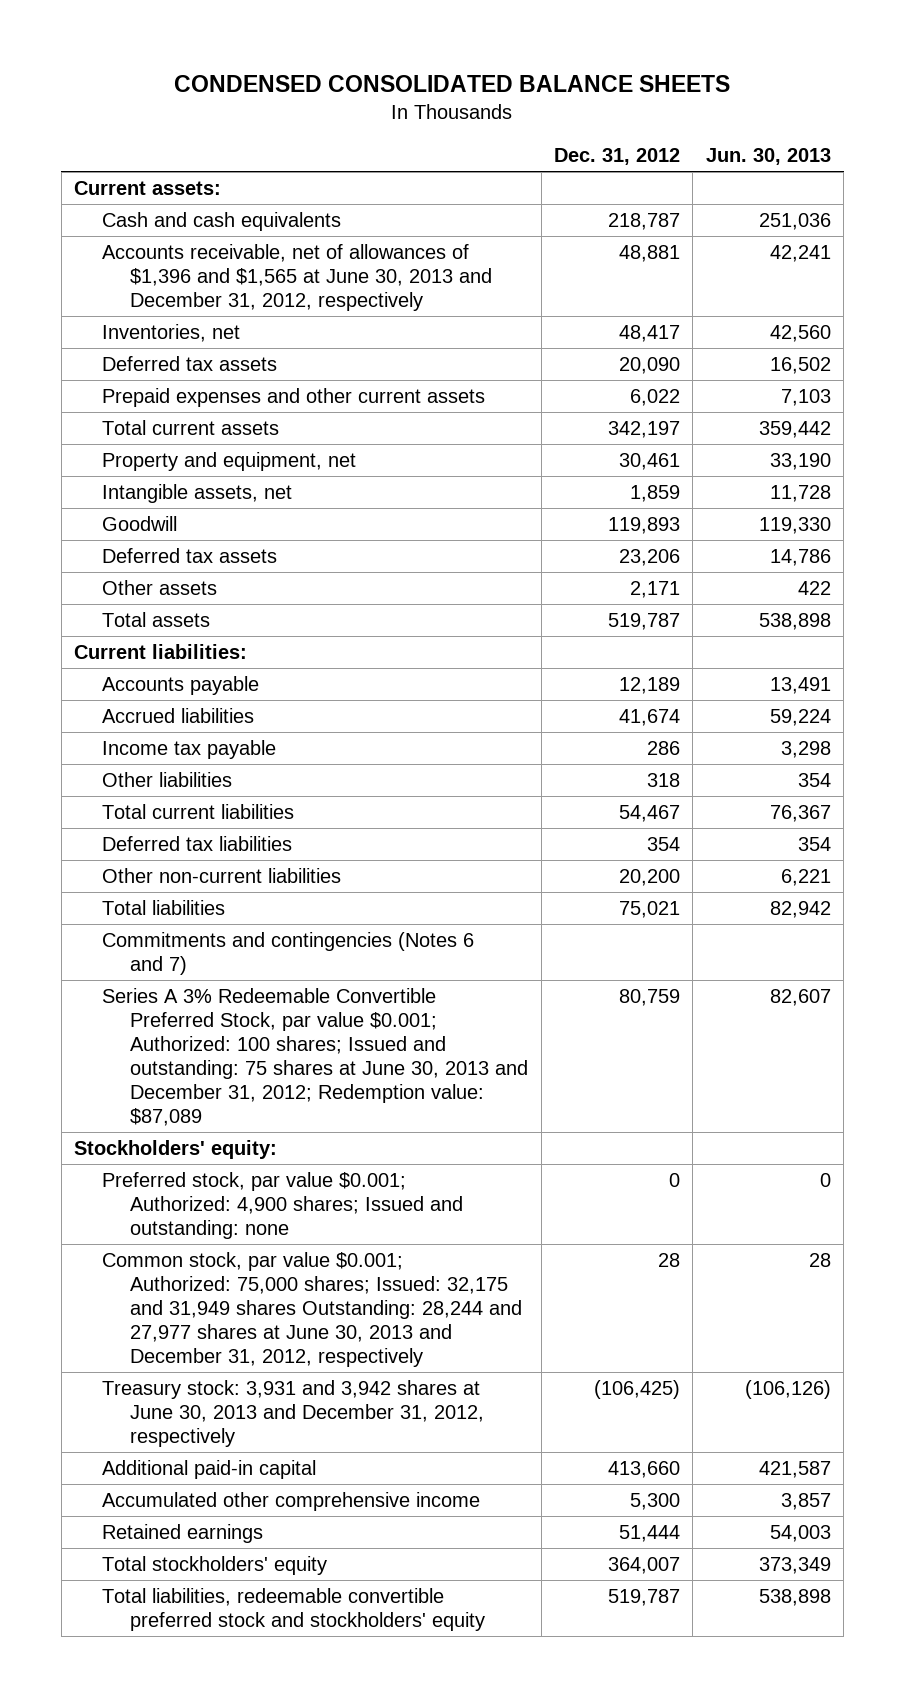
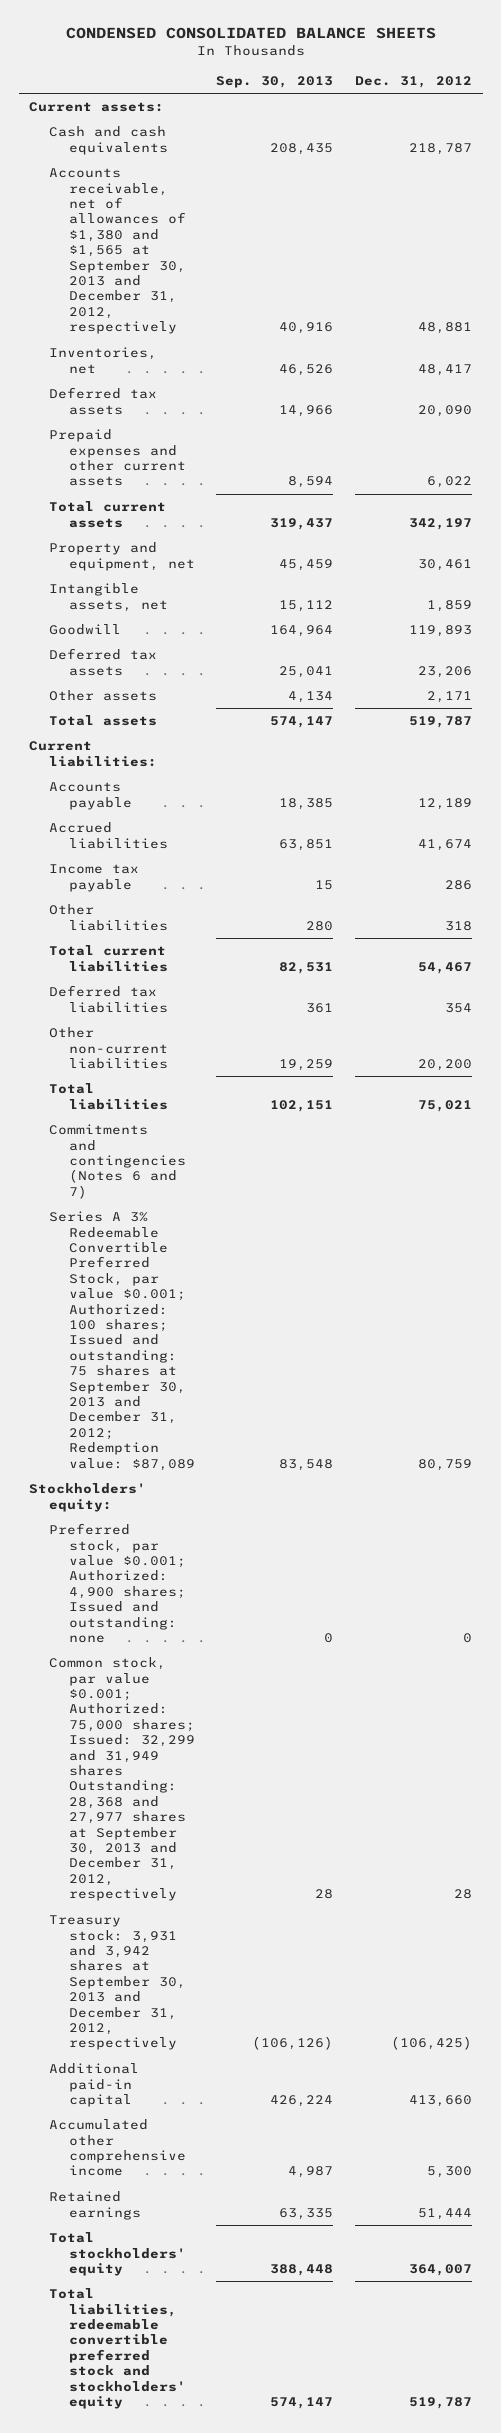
- | Dec. 31, 2012 | Jun. 30, 2013
+ | Sep. 30, 2013 | Dec. 31, 2012
- Accounts receivable, net of allowances of $1,396 and $1,565 at June 30, 2013 and December 31, 2012, respectively | 48,881 | 42,241
+ Accounts receivable, net of allowances of $1,380 and $1,565 at September 30, 2013 and December 31, 2012, respectively | 40,916 | 48,881
- Series A 3% Redeemable Convertible Preferred Stock, par value $0.001; Authorized: 100 shares; Issued and outstanding: 75 shares at June 30, 2013 and December 31, 2012; Redemption value: $87,089 | 80,759 | 82,607
+ Series A 3% Redeemable Convertible Preferred Stock, par value $0.001; Authorized: 100 shares; Issued and outstanding: 75 shares at September 30, 2013 and December 31, 2012; Redemption value: $87,089 | 83,548 | 80,759
- Common stock, par value $0.001; Authorized: 75,000 shares; Issued: 32,175 and 31,949 shares Outstanding: 28,244 and 27,977 shares at June 30, 2013 and December 31, 2012, respectively | 28 | 28
- Treasury stock: 3,931 and 3,942 shares at June 30, 2013 and December 31, 2012, respectively | (106,425) | (106,126)
+ Common stock, par value $0.001; Authorized: 75,000 shares; Issued: 32,299 and 31,949 shares Outstanding: 28,368 and 27,977 shares at September 30, 2013 and December 31, 2012, respectively | 28 | 28
+ Treasury stock: 3,931 and 3,942 shares at September 30, 2013 and December 31, 2012, respectively | (106,126) | (106,425)

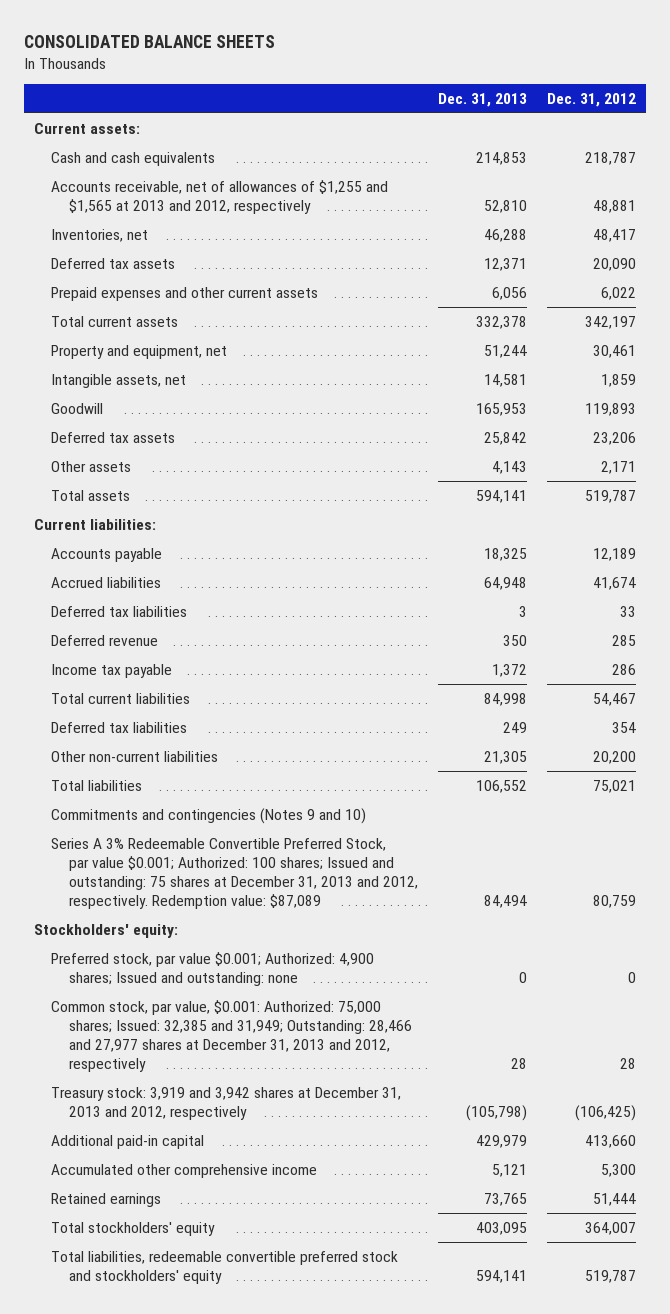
- CONDENSED CONSOLIDATED BALANCE SHEETS
+ CONSOLIDATED BALANCE SHEETS
- | Sep. 30, 2013 | Dec. 31, 2012
+ | Dec. 31, 2013 | Dec. 31, 2012
- Accounts receivable, net of allowances of $1,380 and $1,565 at September 30, 2013 and December 31, 2012, respectively | 40,916 | 48,881
+ Accounts receivable, net of allowances of $1,255 and $1,565 at 2013 and 2012, respectively | 52,810 | 48,881
+ Deferred tax liabilities | 3 | 33
+ Deferred revenue | 350 | 285
- Other liabilities | 280 | 318
- Commitments and contingencies (Notes 6 and 7)
- Series A 3% Redeemable Convertible Preferred Stock, par value $0.001; Authorized: 100 shares; Issued and outstanding: 75 shares at September 30, 2013 and December 31, 2012; Redemption value: $87,089 | 83,548 | 80,759
+ Commitments and contingencies (Notes 9 and 10)
+ Series A 3% Redeemable Convertible Preferred Stock, par value $0.001; Authorized: 100 shares; Issued and outstanding: 75 shares at December 31, 2013 and 2012, respectively. Redemption value: $87,089 | 84,494 | 80,759
- Common stock, par value $0.001; Authorized: 75,000 shares; Issued: 32,299 and 31,949 shares Outstanding: 28,368 and 27,977 shares at September 30, 2013 and December 31, 2012, respectively | 28 | 28
- Treasury stock: 3,931 and 3,942 shares at September 30, 2013 and December 31, 2012, respectively | (106,126) | (106,425)
+ Common stock, par value, $0.001: Authorized: 75,000 shares; Issued: 32,385 and 31,949; Outstanding: 28,466 and 27,977 shares at December 31, 2013 and 2012, respectively | 28 | 28
+ Treasury stock: 3,919 and 3,942 shares at December 31, 2013 and 2012, respectively | (105,798) | (106,425)

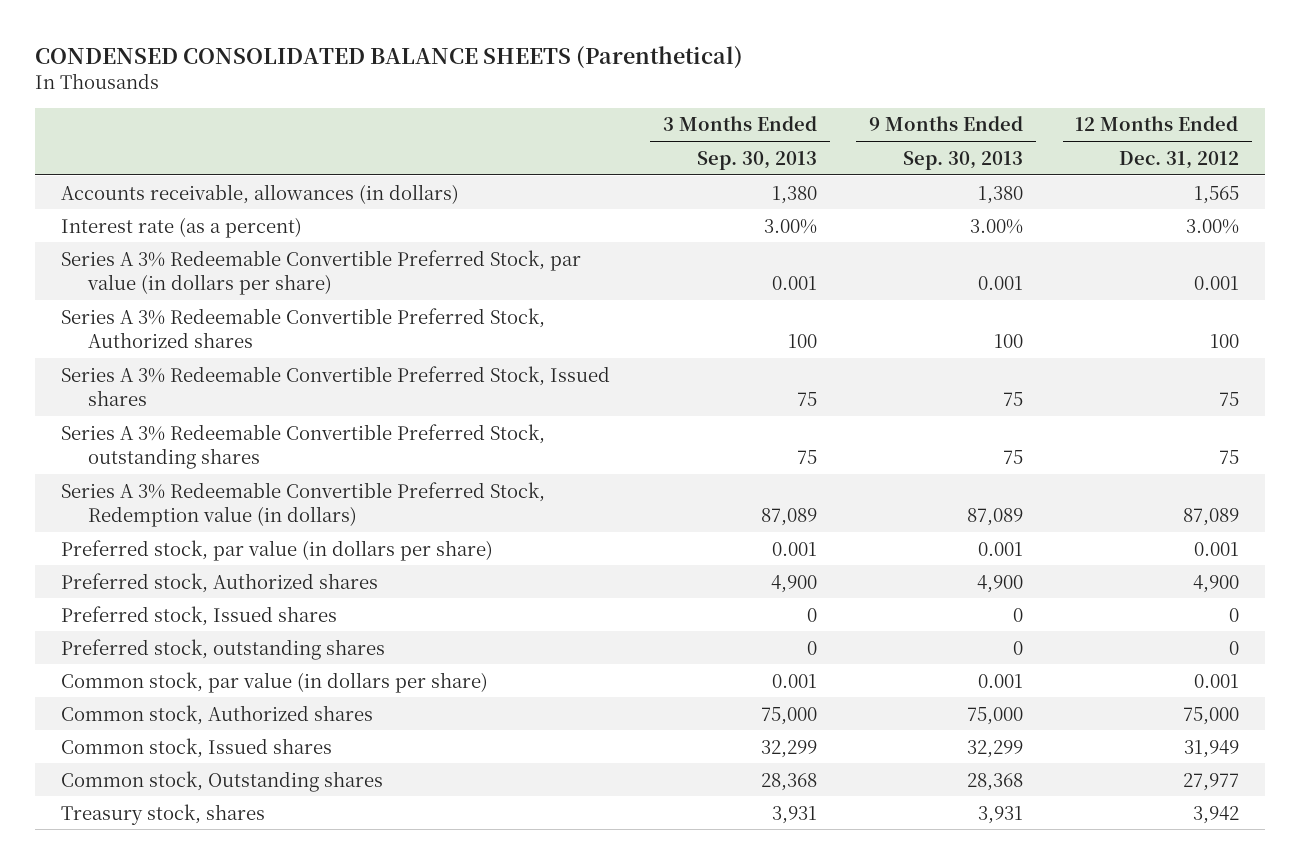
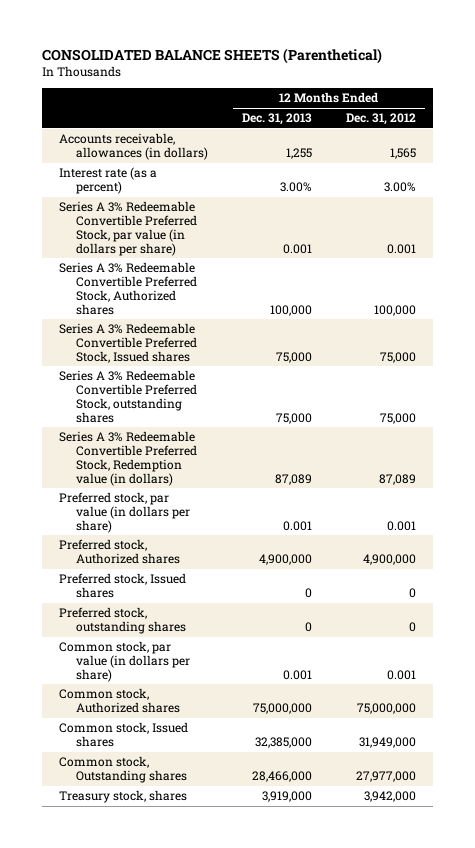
- CONDENSED CONSOLIDATED BALANCE SHEETS (Parenthetical)
+ CONSOLIDATED BALANCE SHEETS (Parenthetical)
- | 3 Months Ended Sep. 30, 2013 | 9 Months Ended Sep. 30, 2013 | 12 Months Ended Dec. 31, 2012
+ | 12 Months Ended Dec. 31, 2013 | 12 Months Ended Dec. 31, 2012
- Series A 3% Redeemable Convertible Preferred Stock, Authorized shares | 100 | 100 | 100
- Series A 3% Redeemable Convertible Preferred Stock, Issued shares | 75 | 75 | 75
- Series A 3% Redeemable Convertible Preferred Stock, outstanding shares | 75 | 75 | 75
+ Series A 3% Redeemable Convertible Preferred Stock, Authorized shares | 100,000 | 100,000
+ Series A 3% Redeemable Convertible Preferred Stock, Issued shares | 75,000 | 75,000
+ Series A 3% Redeemable Convertible Preferred Stock, outstanding shares | 75,000 | 75,000
- Preferred stock, Authorized shares | 4,900 | 4,900 | 4,900
+ Preferred stock, Authorized shares | 4,900,000 | 4,900,000
- Common stock, Authorized shares | 75,000 | 75,000 | 75,000
- Common stock, Issued shares | 32,299 | 32,299 | 31,949
- Common stock, Outstanding shares | 28,368 | 28,368 | 27,977
- Treasury stock, shares | 3,931 | 3,931 | 3,942
+ Common stock, Authorized shares | 75,000,000 | 75,000,000
+ Common stock, Issued shares | 32,385,000 | 31,949,000
+ Common stock, Outstanding shares | 28,466,000 | 27,977,000
+ Treasury stock, shares | 3,919,000 | 3,942,000

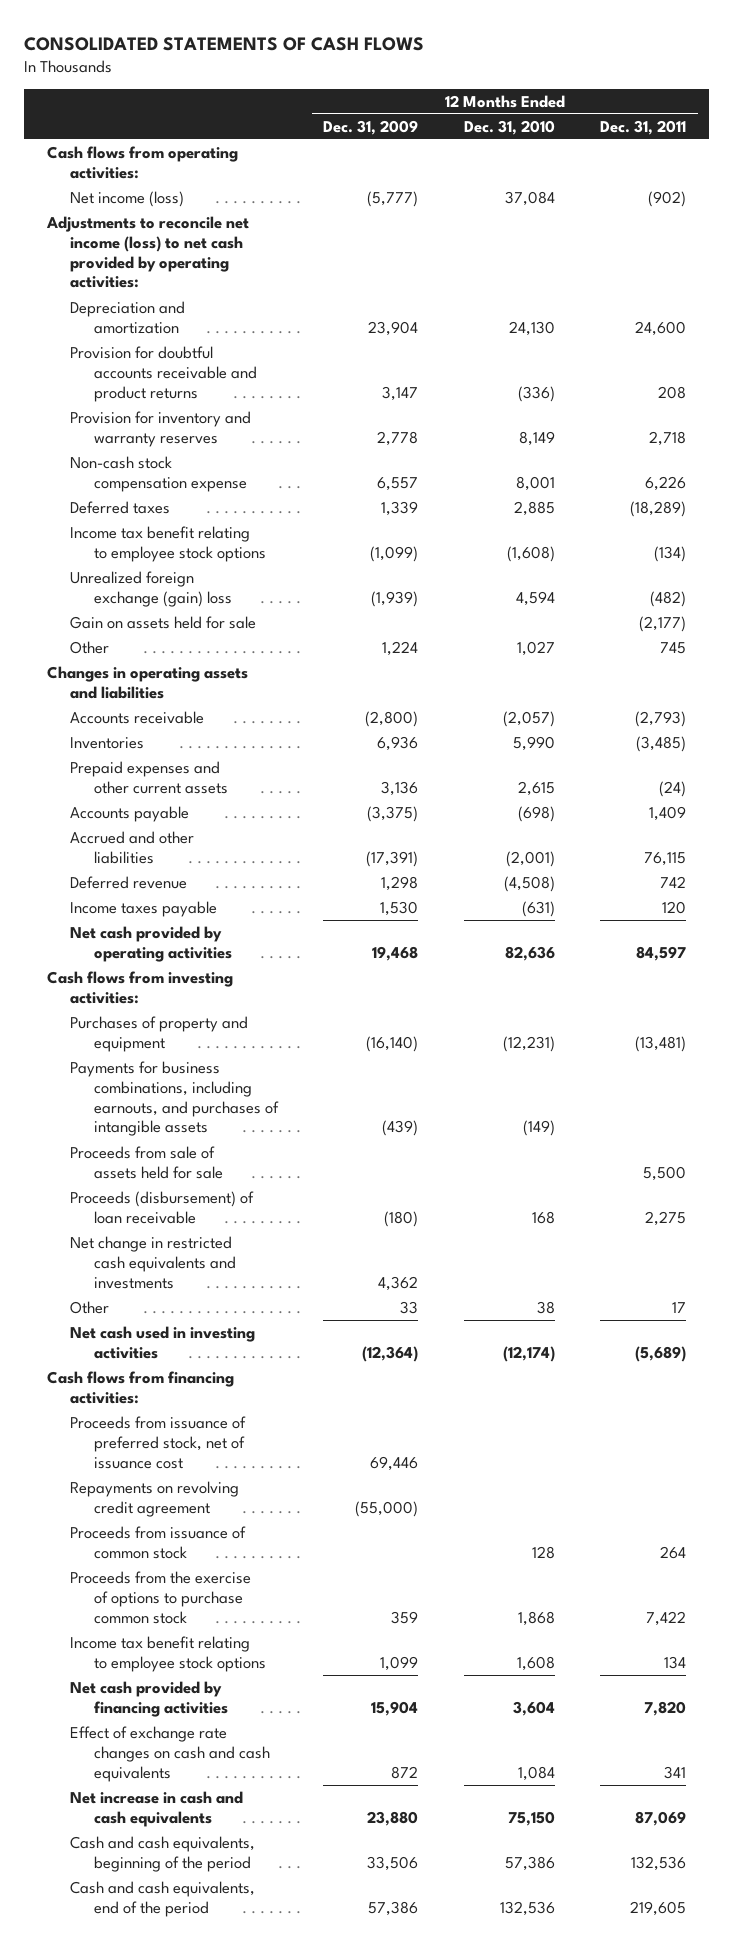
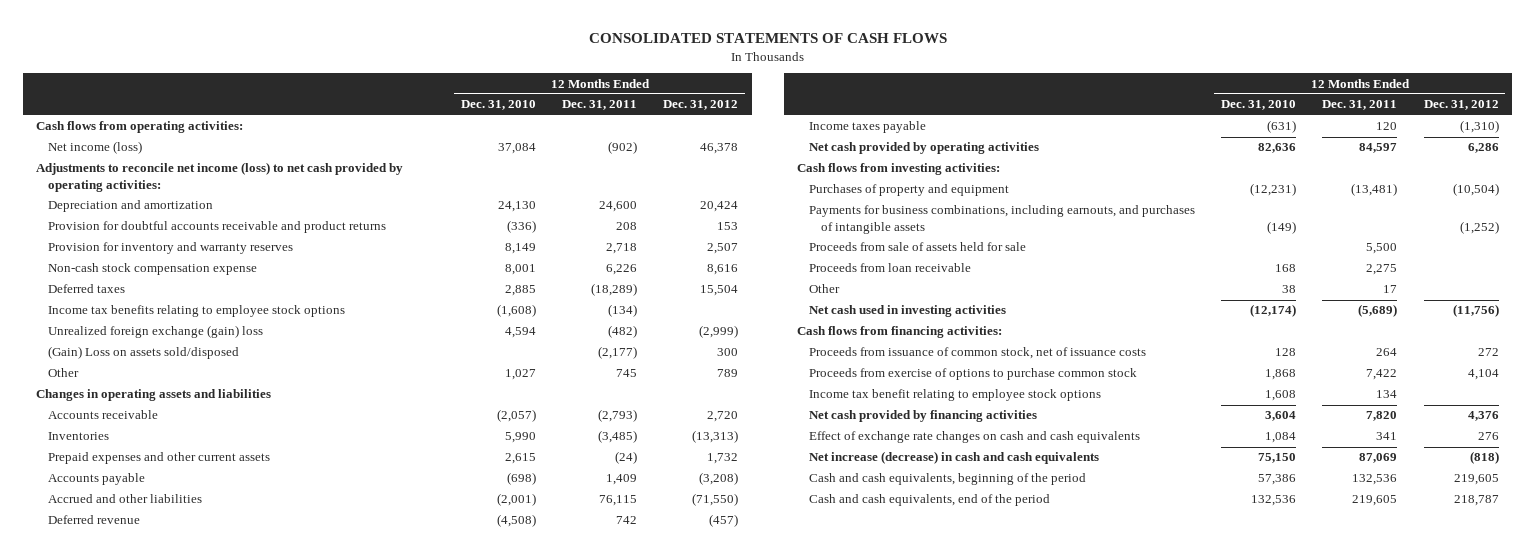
- | 12 Months Ended Dec. 31, 2009 | 12 Months Ended Dec. 31, 2010 | 12 Months Ended Dec. 31, 2011
+ | 12 Months Ended Dec. 31, 2010 | 12 Months Ended Dec. 31, 2011 | 12 Months Ended Dec. 31, 2012
- Income tax benefit relating to employee stock options | (1,099) | (1,608) | (134)
+ Income tax benefits relating to employee stock options | (1,608) | (134) |
- Gain on assets held for sale | | | (2,177)
+ (Gain) Loss on assets sold/disposed | | (2,177) | 300
- Proceeds (disbursement) of loan receivable | (180) | 168 | 2,275
- Net change in restricted cash equivalents and investments | 4,362 | |
+ Proceeds from loan receivable | 168 | 2,275 |
- Proceeds from issuance of preferred stock, net of issuance cost | 69,446 | |
- Repayments on revolving credit agreement | (55,000) | |
- Proceeds from issuance of common stock | | 128 | 264
- Proceeds from the exercise of options to purchase common stock | 359 | 1,868 | 7,422
+ Proceeds from issuance of common stock, net of issuance costs | 128 | 264 | 272
+ Proceeds from exercise of options to purchase common stock | 1,868 | 7,422 | 4,104
- Net increase in cash and cash equivalents | 23,880 | 75,150 | 87,069
+ Net increase (decrease) in cash and cash equivalents | 75,150 | 87,069 | (818)

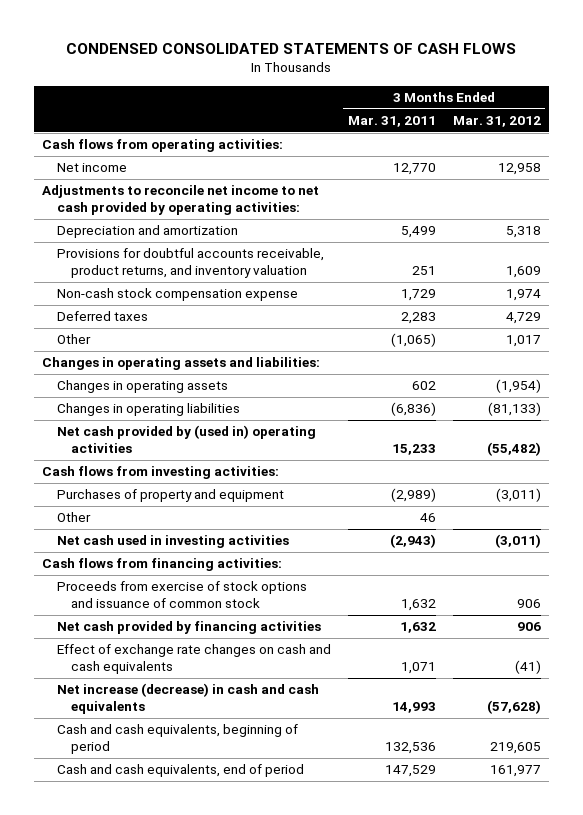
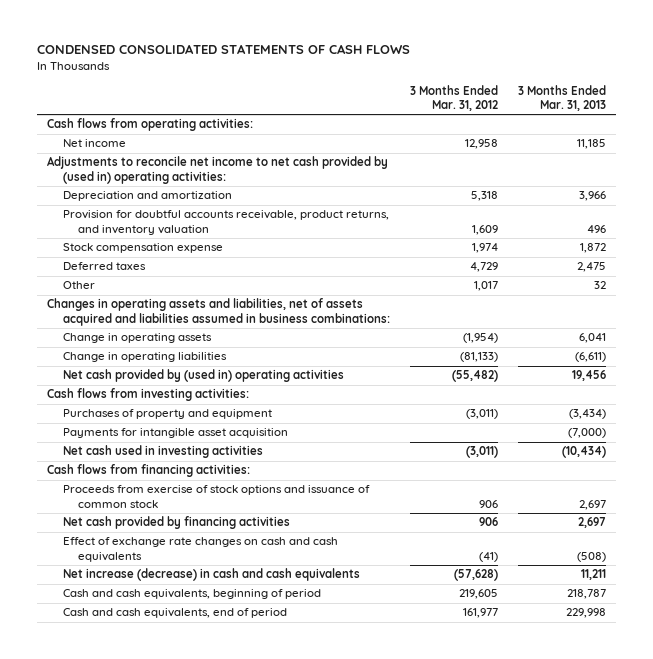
- | 3 Months Ended Mar. 31, 2011 | 3 Months Ended Mar. 31, 2012
+ | 3 Months Ended Mar. 31, 2012 | 3 Months Ended Mar. 31, 2013
- Adjustments to reconcile net income to net cash provided by operating activities:
+ Adjustments to reconcile net income to net cash provided by (used in) operating activities:
- Provisions for doubtful accounts receivable, product returns, and inventory valuation | 251 | 1,609
- Non-cash stock compensation expense | 1,729 | 1,974
+ Provision for doubtful accounts receivable, product returns, and inventory valuation | 1,609 | 496
+ Stock compensation expense | 1,974 | 1,872
- Changes in operating assets and liabilities:
- Changes in operating assets | 602 | (1,954)
- Changes in operating liabilities | (6,836) | (81,133)
+ Changes in operating assets and liabilities, net of assets acquired and liabilities assumed in business combinations:
+ Change in operating assets | (1,954) | 6,041
+ Change in operating liabilities | (81,133) | (6,611)
- Other | 46 |
+ Payments for intangible asset acquisition | | (7,000)

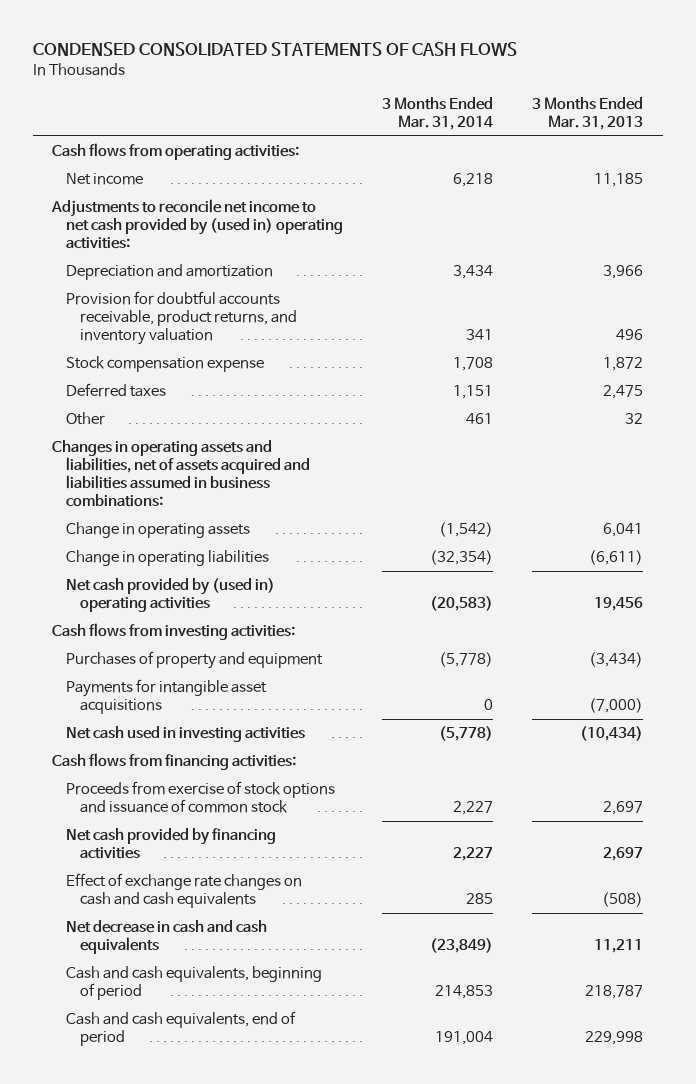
- | 3 Months Ended Mar. 31, 2012 | 3 Months Ended Mar. 31, 2013
+ | 3 Months Ended Mar. 31, 2014 | 3 Months Ended Mar. 31, 2013
- Payments for intangible asset acquisition | | (7,000)
+ Payments for intangible asset acquisitions | 0 | (7,000)
- Net increase (decrease) in cash and cash equivalents | (57,628) | 11,211
+ Net decrease in cash and cash equivalents | (23,849) | 11,211

